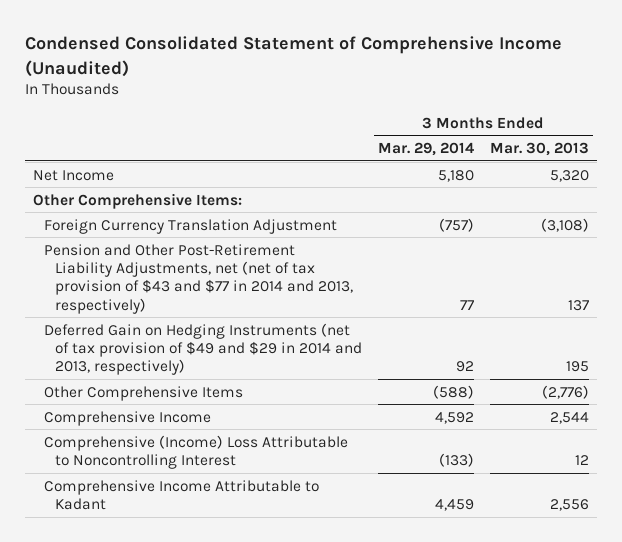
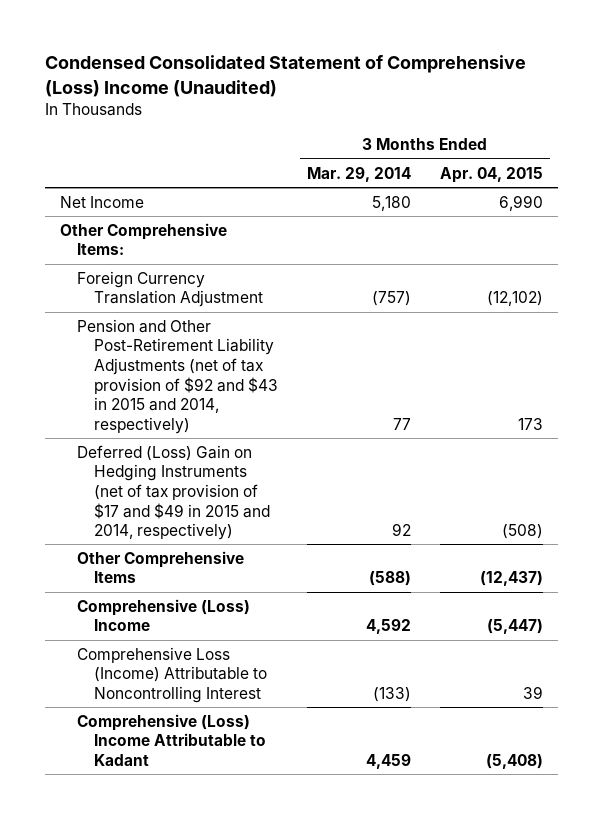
- Condensed Consolidated Statement of Comprehensive Income (Unaudited)
+ Condensed Consolidated Statement of Comprehensive (Loss) Income (Unaudited)
- | 3 Months Ended Mar. 29, 2014 | 3 Months Ended Mar. 30, 2013
+ | 3 Months Ended Mar. 29, 2014 | 3 Months Ended Apr. 04, 2015
- Pension and Other Post-Retirement Liability Adjustments, net (net of tax provision of $43 and $77 in 2014 and 2013, respectively) | 77 | 137
- Deferred Gain on Hedging Instruments (net of tax provision of $49 and $29 in 2014 and 2013, respectively) | 92 | 195
+ Pension and Other Post-Retirement Liability Adjustments (net of tax provision of $92 and $43 in 2015 and 2014, respectively) | 77 | 173
+ Deferred (Loss) Gain on Hedging Instruments (net of tax provision of $17 and $49 in 2015 and 2014, respectively) | 92 | (508)
- Comprehensive Income | 4,592 | 2,544
- Comprehensive (Income) Loss Attributable to Noncontrolling Interest | (133) | 12
- Comprehensive Income Attributable to Kadant | 4,459 | 2,556
+ Comprehensive (Loss) Income | 4,592 | (5,447)
+ Comprehensive Loss (Income) Attributable to Noncontrolling Interest | (133) | 39
+ Comprehensive (Loss) Income Attributable to Kadant | 4,459 | (5,408)

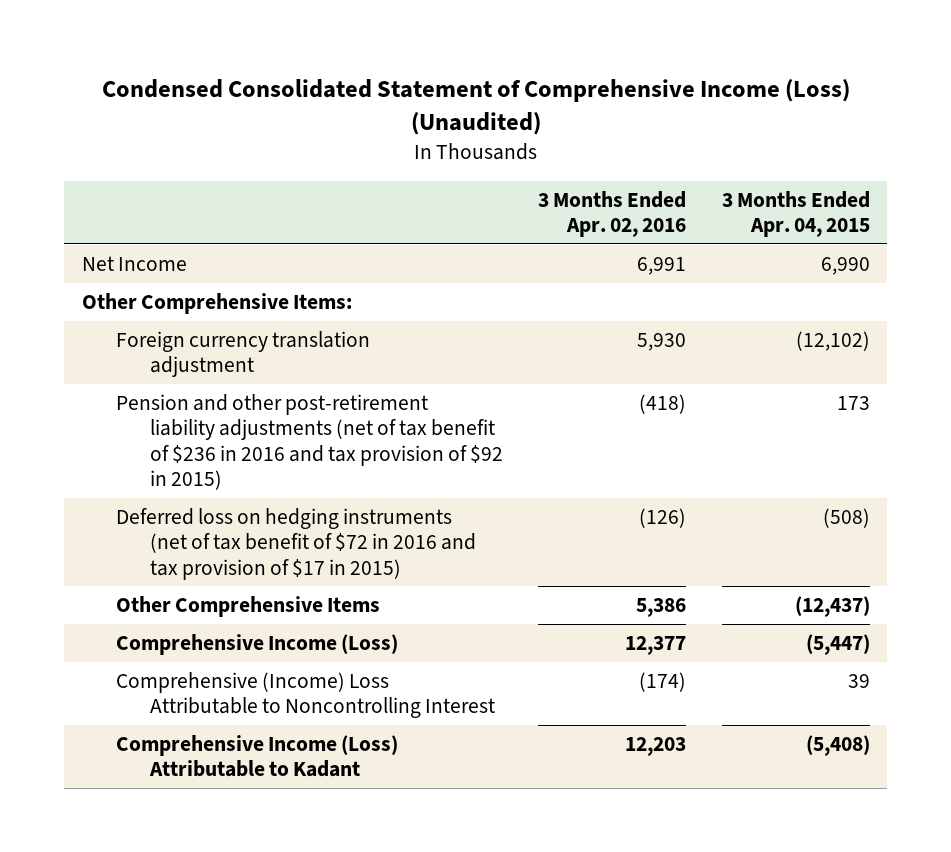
- Condensed Consolidated Statement of Comprehensive (Loss) Income (Unaudited)
+ Condensed Consolidated Statement of Comprehensive Income (Loss) (Unaudited)
- | 3 Months Ended Mar. 29, 2014 | 3 Months Ended Apr. 04, 2015
+ | 3 Months Ended Apr. 02, 2016 | 3 Months Ended Apr. 04, 2015
- Foreign Currency Translation Adjustment | (757) | (12,102)
- Pension and Other Post-Retirement Liability Adjustments (net of tax provision of $92 and $43 in 2015 and 2014, respectively) | 77 | 173
- Deferred (Loss) Gain on Hedging Instruments (net of tax provision of $17 and $49 in 2015 and 2014, respectively) | 92 | (508)
+ Foreign currency translation adjustment | 5,930 | (12,102)
+ Pension and other post-retirement liability adjustments (net of tax benefit of $236 in 2016 and tax provision of $92 in 2015) | (418) | 173
+ Deferred loss on hedging instruments (net of tax benefit of $72 in 2016 and tax provision of $17 in 2015) | (126) | (508)
- Comprehensive (Loss) Income | 4,592 | (5,447)
- Comprehensive Loss (Income) Attributable to Noncontrolling Interest | (133) | 39
- Comprehensive (Loss) Income Attributable to Kadant | 4,459 | (5,408)
+ Comprehensive Income (Loss) | 12,377 | (5,447)
+ Comprehensive (Income) Loss Attributable to Noncontrolling Interest | (174) | 39
+ Comprehensive Income (Loss) Attributable to Kadant | 12,203 | (5,408)

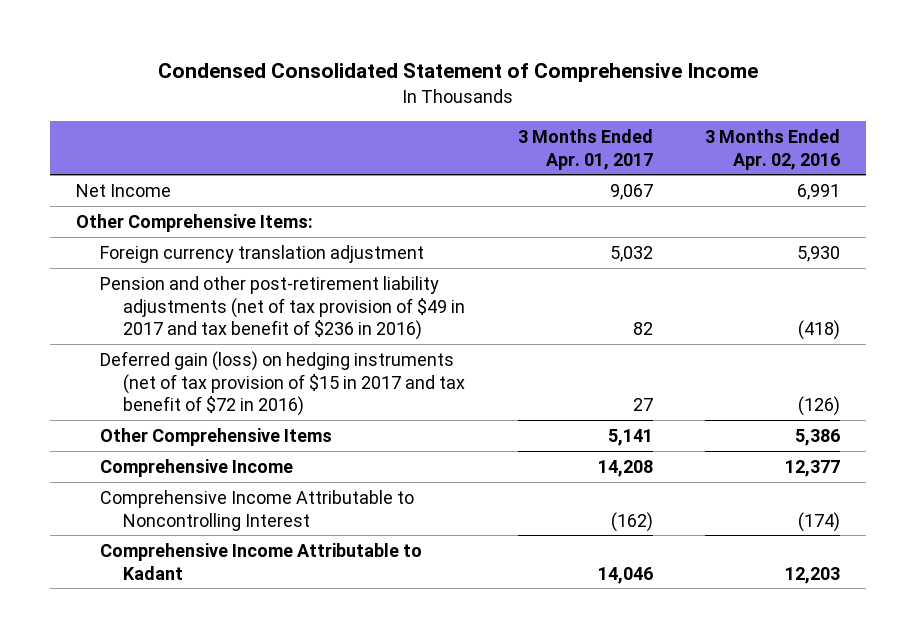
- Condensed Consolidated Statement of Comprehensive Income (Loss) (Unaudited)
+ Condensed Consolidated Statement of Comprehensive Income
- | 3 Months Ended Apr. 02, 2016 | 3 Months Ended Apr. 04, 2015
+ | 3 Months Ended Apr. 01, 2017 | 3 Months Ended Apr. 02, 2016
- Pension and other post-retirement liability adjustments (net of tax benefit of $236 in 2016 and tax provision of $92 in 2015) | (418) | 173
- Deferred loss on hedging instruments (net of tax benefit of $72 in 2016 and tax provision of $17 in 2015) | (126) | (508)
+ Pension and other post-retirement liability adjustments (net of tax provision of $49 in 2017 and tax benefit of $236 in 2016) | 82 | (418)
+ Deferred gain (loss) on hedging instruments (net of tax provision of $15 in 2017 and tax benefit of $72 in 2016) | 27 | (126)
- Comprehensive Income (Loss) | 12,377 | (5,447)
- Comprehensive (Income) Loss Attributable to Noncontrolling Interest | (174) | 39
- Comprehensive Income (Loss) Attributable to Kadant | 12,203 | (5,408)
+ Comprehensive Income | 14,208 | 12,377
+ Comprehensive Income Attributable to Noncontrolling Interest | (162) | (174)
+ Comprehensive Income Attributable to Kadant | 14,046 | 12,203

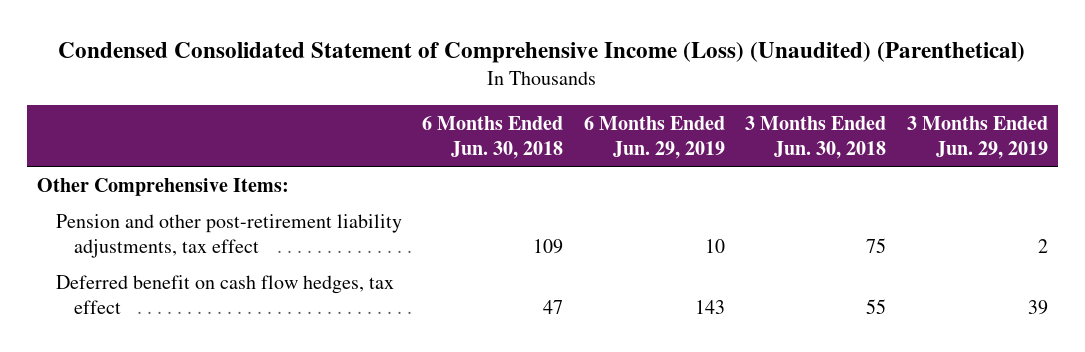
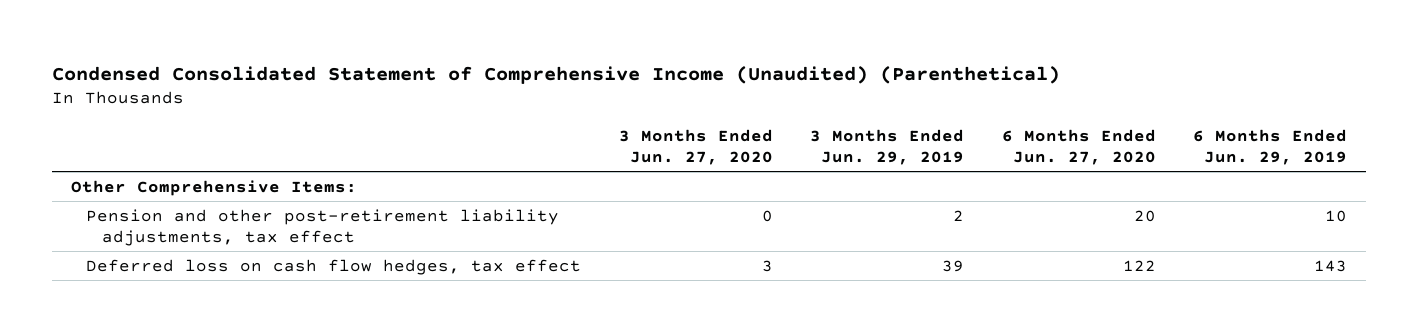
- Condensed Consolidated Statement of Comprehensive Income (Loss) (Unaudited) (Parenthetical)
+ Condensed Consolidated Statement of Comprehensive Income (Unaudited) (Parenthetical)
- | 6 Months Ended Jun. 30, 2018 | 6 Months Ended Jun. 29, 2019 | 3 Months Ended Jun. 30, 2018 | 3 Months Ended Jun. 29, 2019
+ | 3 Months Ended Jun. 27, 2020 | 3 Months Ended Jun. 29, 2019 | 6 Months Ended Jun. 27, 2020 | 6 Months Ended Jun. 29, 2019
- Deferred benefit on cash flow hedges, tax effect | 47 | 143 | 55 | 39
+ Deferred loss on cash flow hedges, tax effect | 3 | 39 | 122 | 143

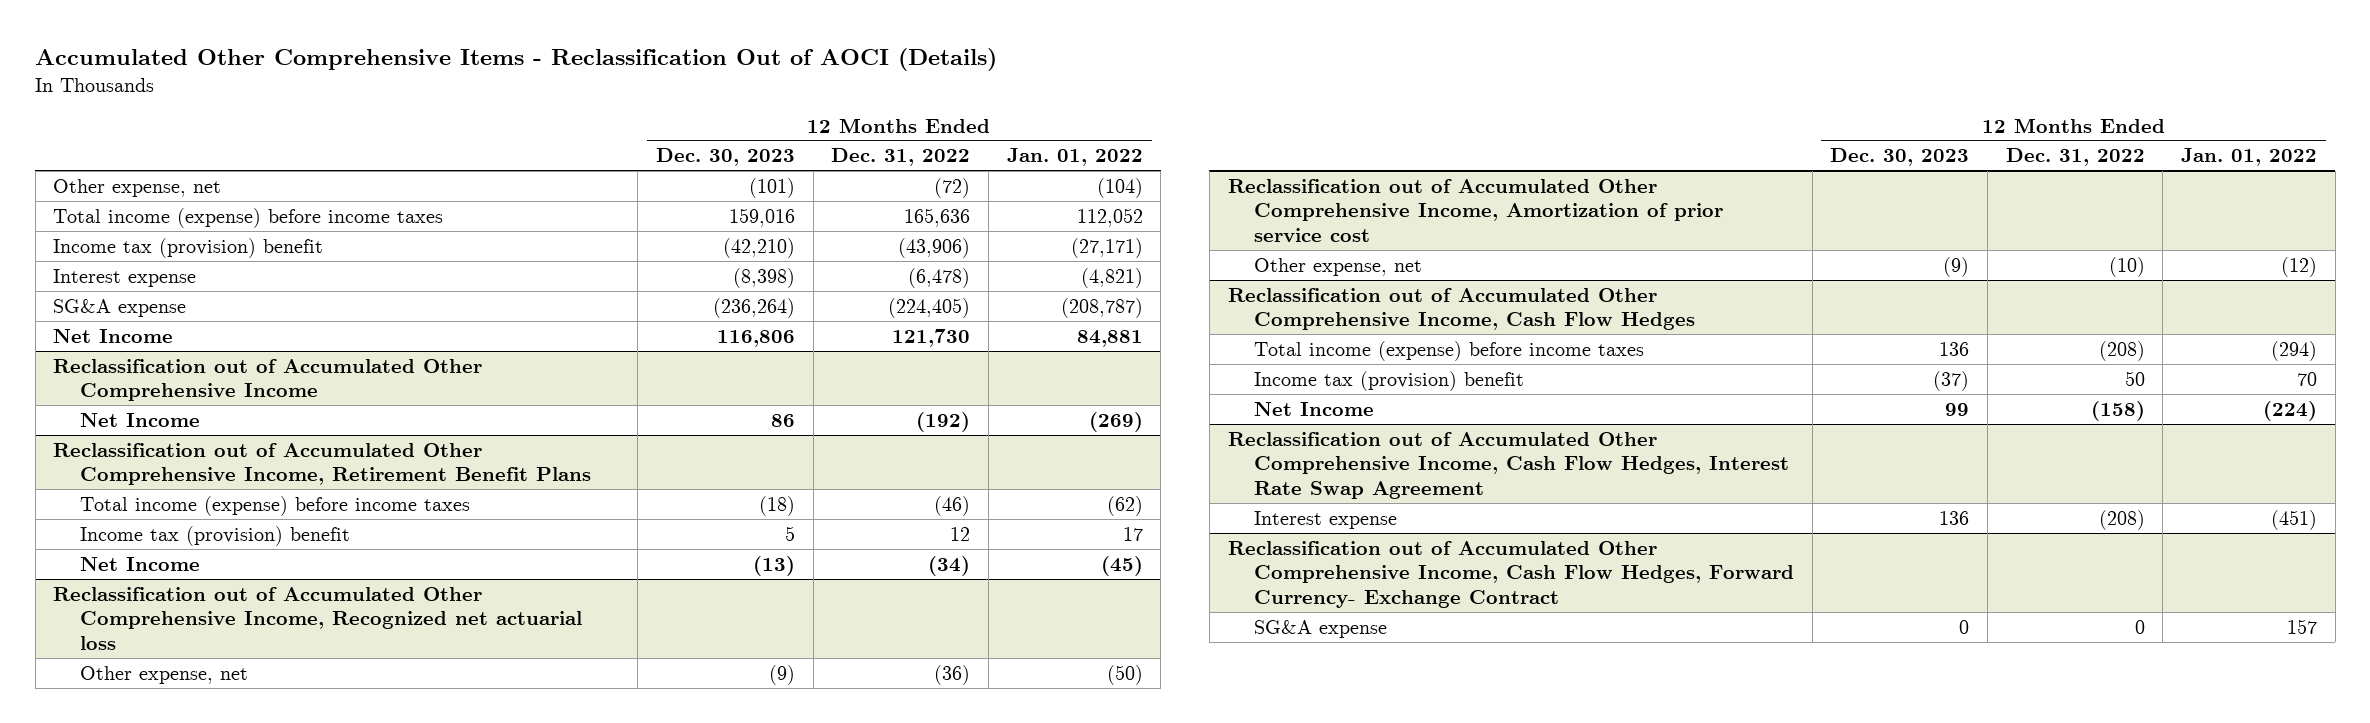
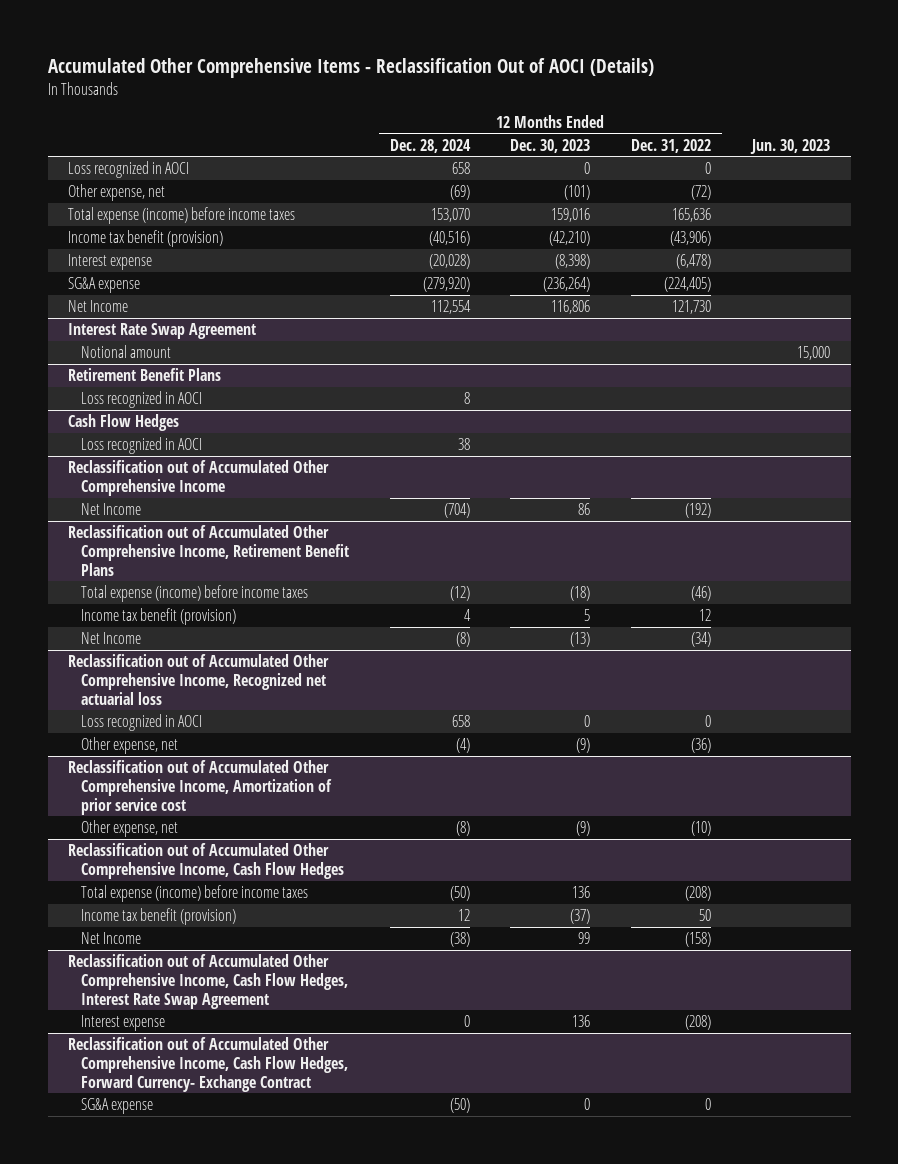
- | 12 Months Ended Dec. 30, 2023 | 12 Months Ended Dec. 31, 2022 | 12 Months Ended Jan. 01, 2022
+ | 12 Months Ended Dec. 28, 2024 | 12 Months Ended Dec. 30, 2023 | 12 Months Ended Dec. 31, 2022 | Jun. 30, 2023
+ Loss recognized in AOCI | 658 | 0 | 0 |
- Total income (expense) before income taxes | 159,016 | 165,636 | 112,052
- Income tax (provision) benefit | (42,210) | (43,906) | (27,171)
+ Total expense (income) before income taxes | 153,070 | 159,016 | 165,636 |
+ Income tax benefit (provision) | (40,516) | (42,210) | (43,906) |
+ Interest Rate Swap Agreement
+ Notional amount | | | | 15,000
+ Retirement Benefit Plans
+ Loss recognized in AOCI | 8 | | |
+ Cash Flow Hedges
+ Loss recognized in AOCI | 38 | | |
@ Reclassification out of Accumulated Other Comprehensive Income, Retirement Benefit Plans
- Total income (expense) before income taxes | (18) | (46) | (62)
- Income tax (provision) benefit | 5 | 12 | 17
+ Total expense (income) before income taxes | (12) | (18) | (46) |
+ Income tax benefit (provision) | 4 | 5 | 12 |
@ Reclassification out of Accumulated Other Comprehensive Income, Recognized net actuarial loss
+ Loss recognized in AOCI | 658 | 0 | 0 |
@ Reclassification out of Accumulated Other Comprehensive Income, Cash Flow Hedges
- Total income (expense) before income taxes | 136 | (208) | (294)
- Income tax (provision) benefit | (37) | 50 | 70
+ Total expense (income) before income taxes | (50) | 136 | (208) |
+ Income tax benefit (provision) | 12 | (37) | 50 |

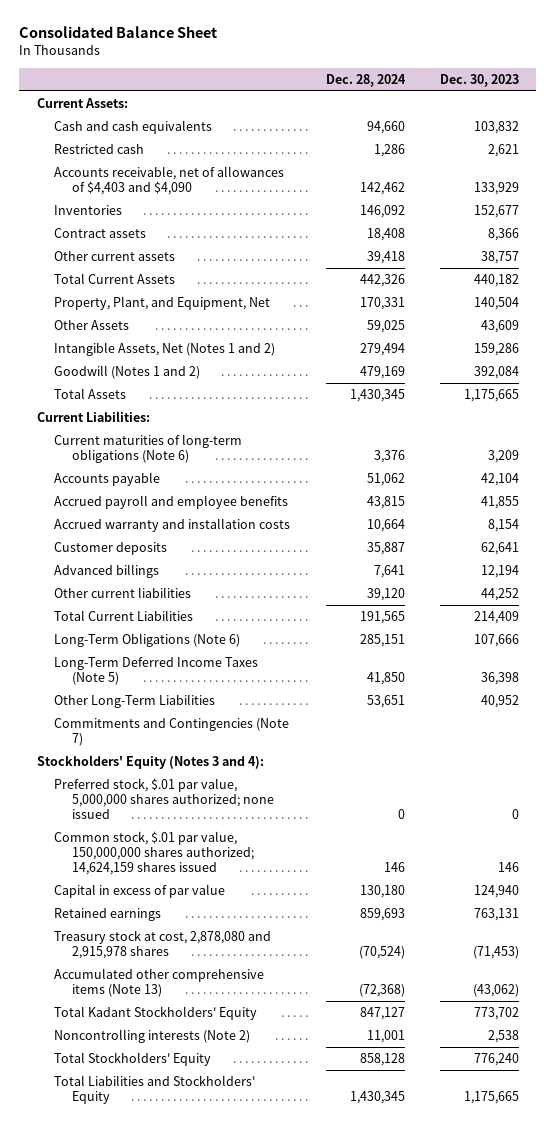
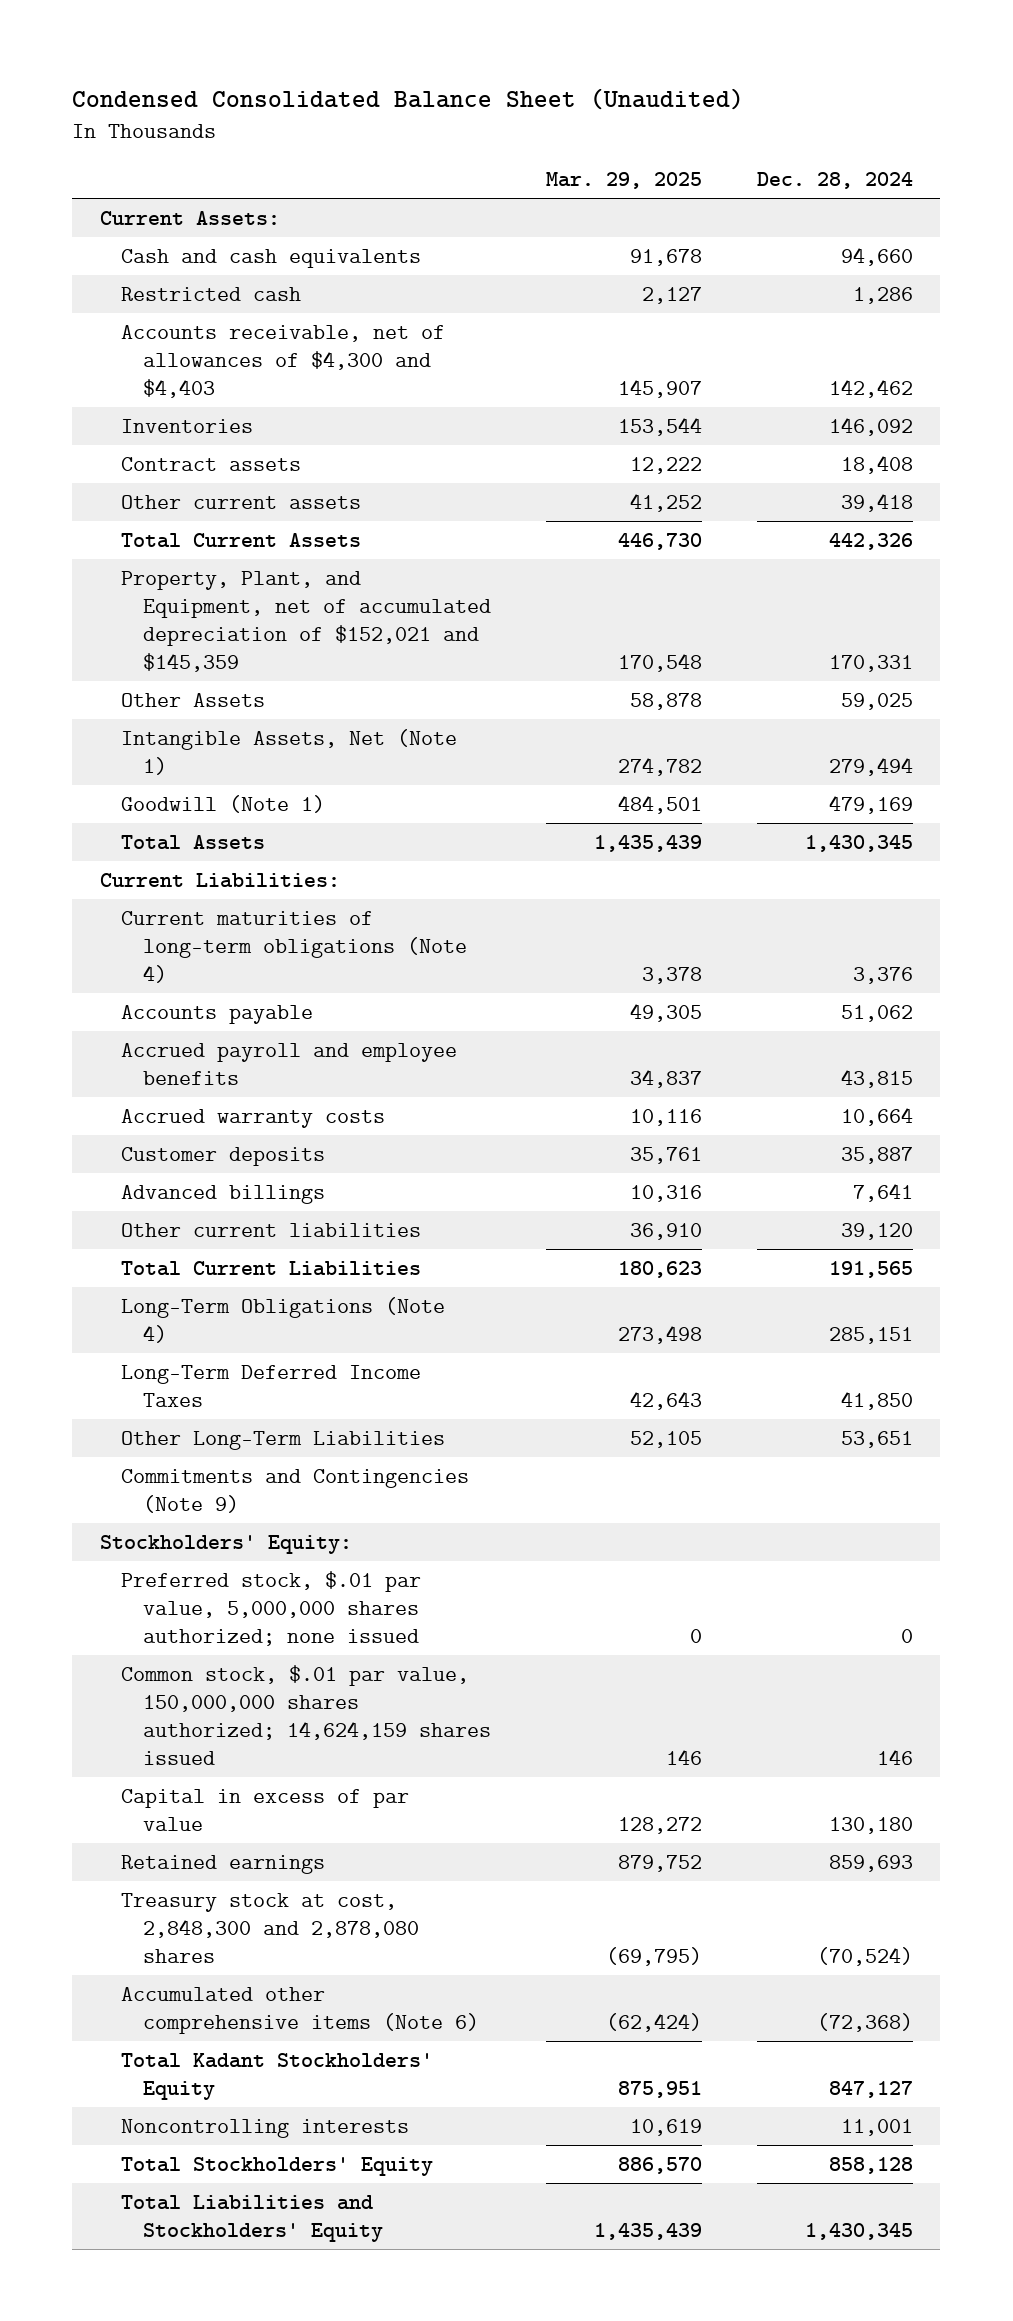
- Consolidated Balance Sheet
+ Condensed Consolidated Balance Sheet (Unaudited)
- | Dec. 28, 2024 | Dec. 30, 2023
+ | Mar. 29, 2025 | Dec. 28, 2024
- Accounts receivable, net of allowances of $4,403 and $4,090 | 142,462 | 133,929
+ Accounts receivable, net of allowances of $4,300 and $4,403 | 145,907 | 142,462
- Property, Plant, and Equipment, Net | 170,331 | 140,504
+ Property, Plant, and Equipment, net of accumulated depreciation of $152,021 and $145,359 | 170,548 | 170,331
- Intangible Assets, Net (Notes 1 and 2) | 279,494 | 159,286
- Goodwill (Notes 1 and 2) | 479,169 | 392,084
+ Intangible Assets, Net (Note 1) | 274,782 | 279,494
+ Goodwill (Note 1) | 484,501 | 479,169
- Current maturities of long-term obligations (Note 6) | 3,376 | 3,209
+ Current maturities of long-term obligations (Note 4) | 3,378 | 3,376
- Accrued warranty and installation costs | 10,664 | 8,154
+ Accrued warranty costs | 10,116 | 10,664
- Long-Term Obligations (Note 6) | 285,151 | 107,666
- Long-Term Deferred Income Taxes (Note 5) | 41,850 | 36,398
+ Long-Term Obligations (Note 4) | 273,498 | 285,151
+ Long-Term Deferred Income Taxes | 42,643 | 41,850
- Commitments and Contingencies (Note 7)
- Stockholders' Equity (Notes 3 and 4):
+ Commitments and Contingencies (Note 9)
+ Stockholders' Equity:
- Treasury stock at cost, 2,878,080 and 2,915,978 shares | (70,524) | (71,453)
- Accumulated other comprehensive items (Note 13) | (72,368) | (43,062)
+ Treasury stock at cost, 2,848,300 and 2,878,080 shares | (69,795) | (70,524)
+ Accumulated other comprehensive items (Note 6) | (62,424) | (72,368)
- Noncontrolling interests (Note 2) | 11,001 | 2,538
+ Noncontrolling interests | 10,619 | 11,001

